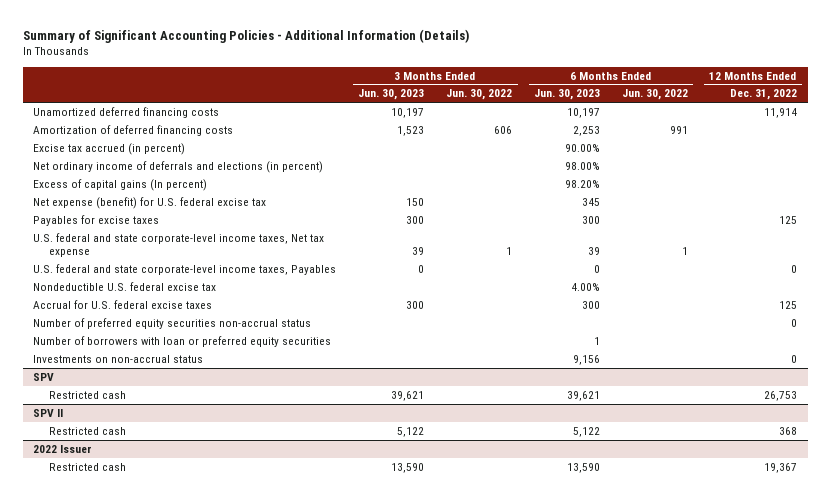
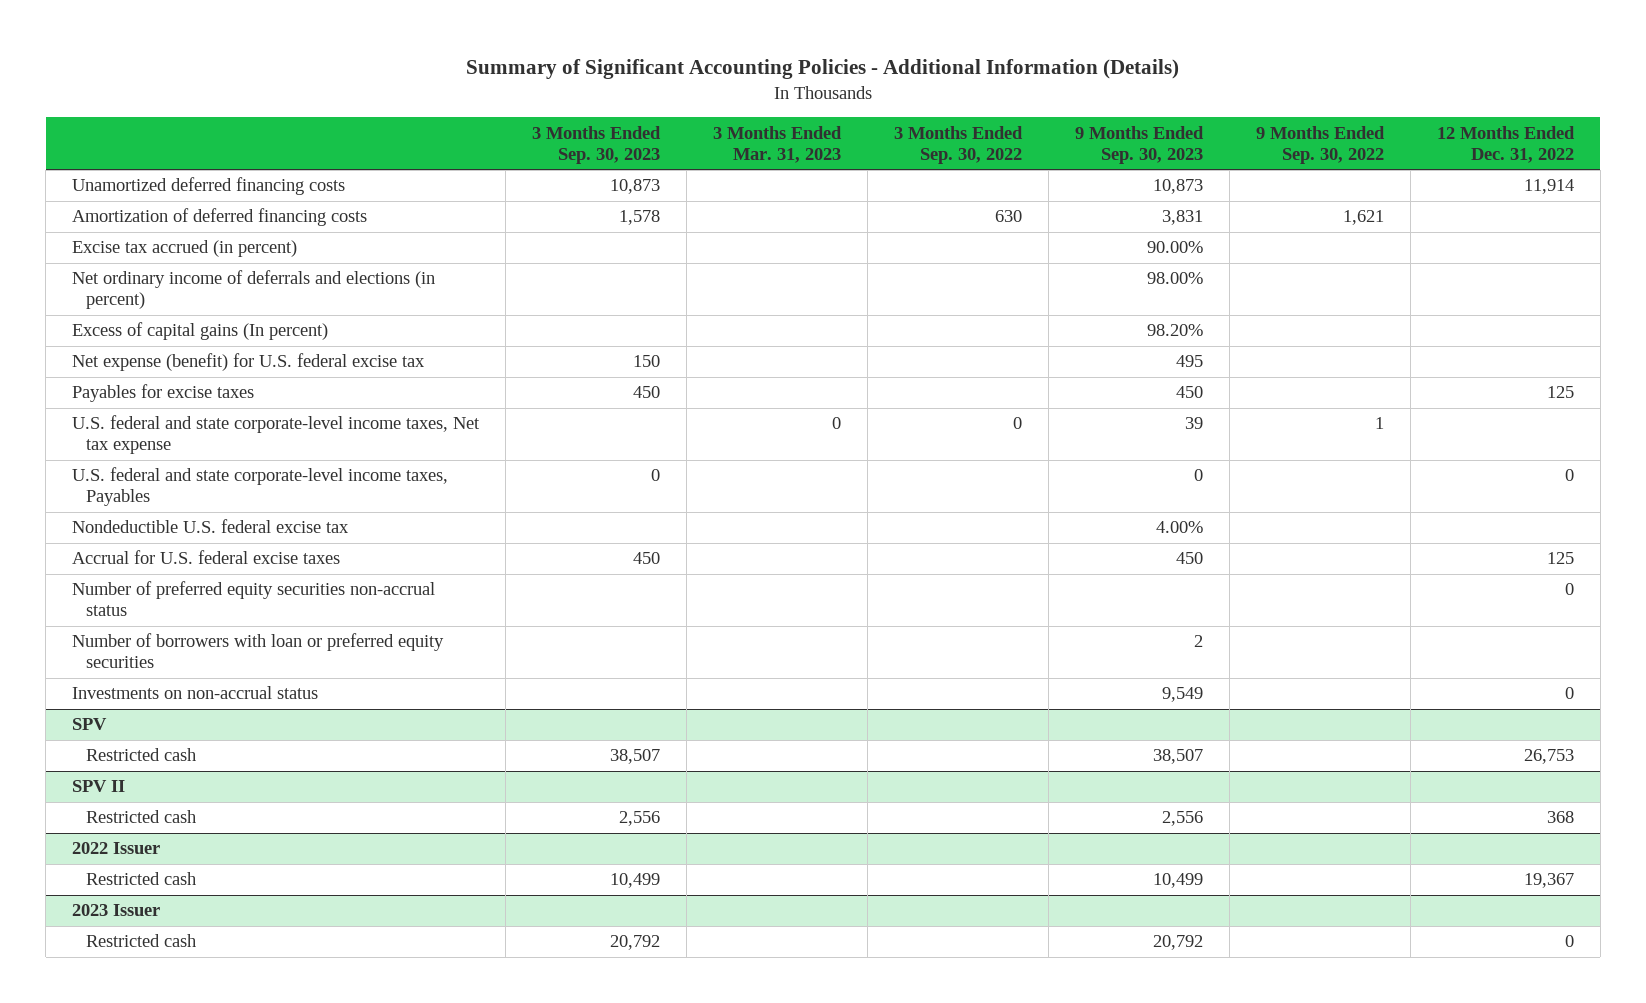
- | 3 Months Ended Jun. 30, 2023 | 3 Months Ended Jun. 30, 2022 | 6 Months Ended Jun. 30, 2023 | 6 Months Ended Jun. 30, 2022 | 12 Months Ended Dec. 31, 2022
+ | 3 Months Ended Sep. 30, 2023 | 3 Months Ended Mar. 31, 2023 | 3 Months Ended Sep. 30, 2022 | 9 Months Ended Sep. 30, 2023 | 9 Months Ended Sep. 30, 2022 | 12 Months Ended Dec. 31, 2022
+ 2023 Issuer
+ Restricted cash | 20,792 | | | 20,792 | | 0

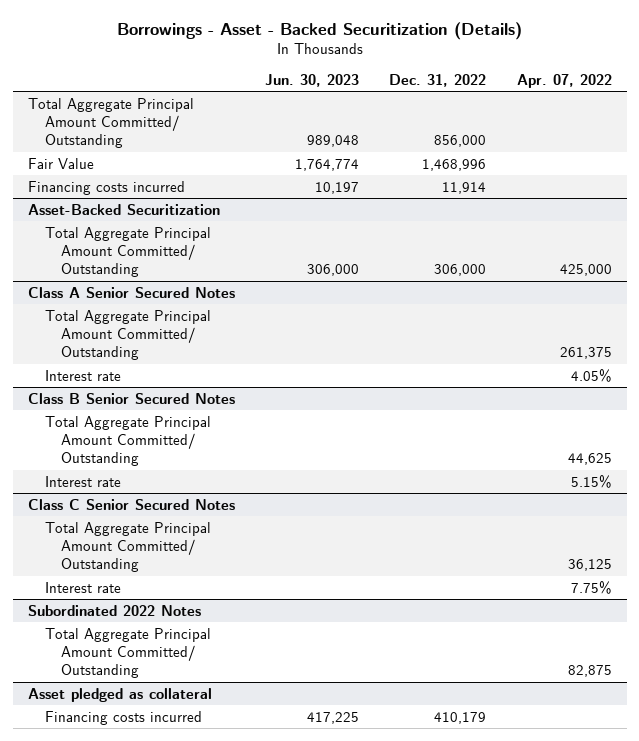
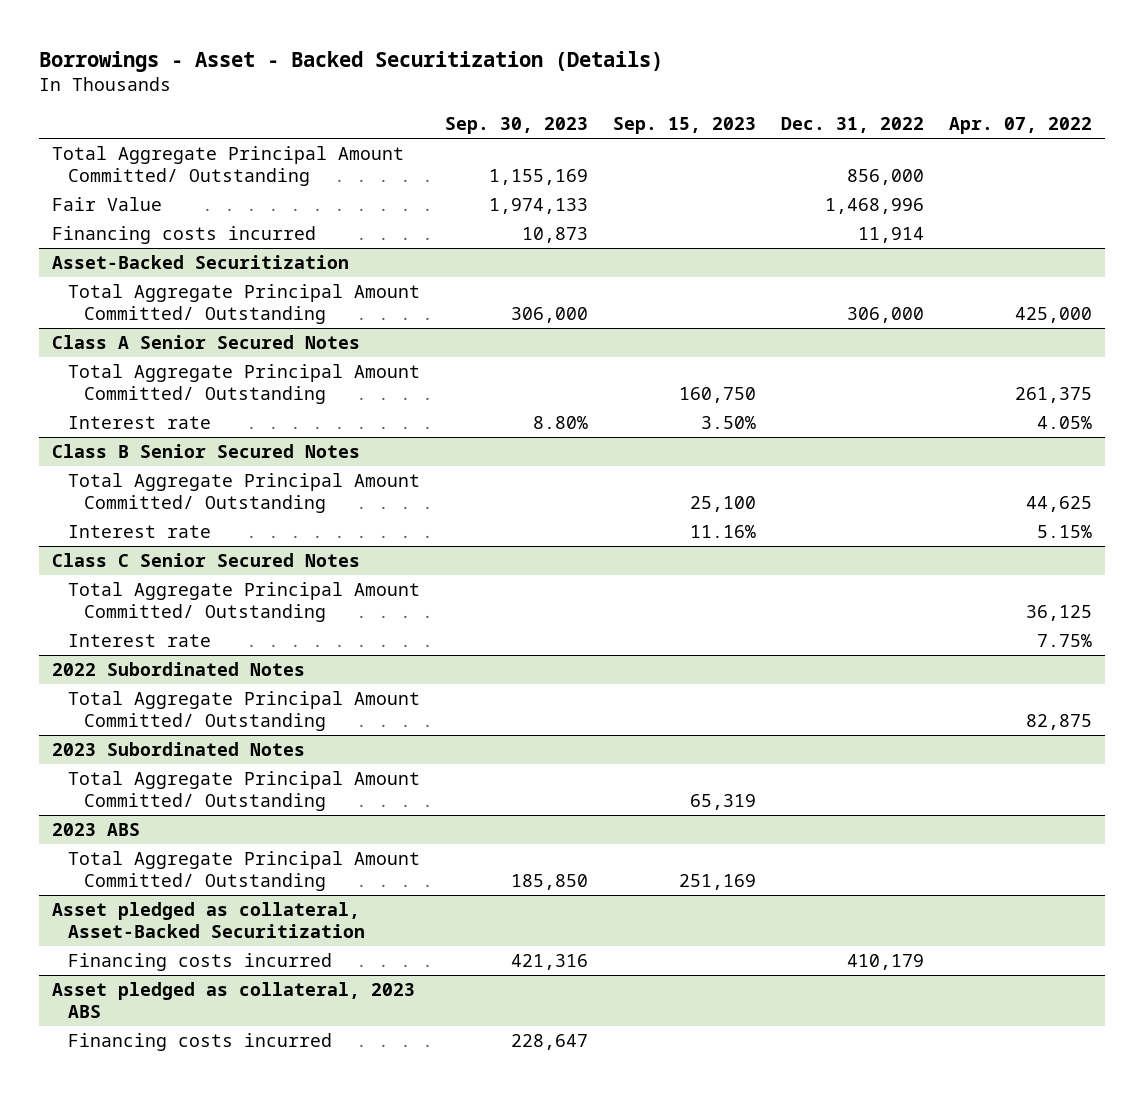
- | Jun. 30, 2023 | Dec. 31, 2022 | Apr. 07, 2022
+ | Sep. 30, 2023 | Sep. 15, 2023 | Dec. 31, 2022 | Apr. 07, 2022
- Subordinated 2022 Notes
+ 2022 Subordinated Notes
- Asset pledged as collateral
+ 2023 Subordinated Notes
+ Total Aggregate Principal Amount Committed/ Outstanding | | 65,319 | |
+ 2023 ABS
+ Total Aggregate Principal Amount Committed/ Outstanding | 185,850 | 251,169 | |
+ Asset pledged as collateral, Asset-Backed Securitization
+ Asset pledged as collateral, 2023 ABS
+ Financing costs incurred | 228,647 | | |

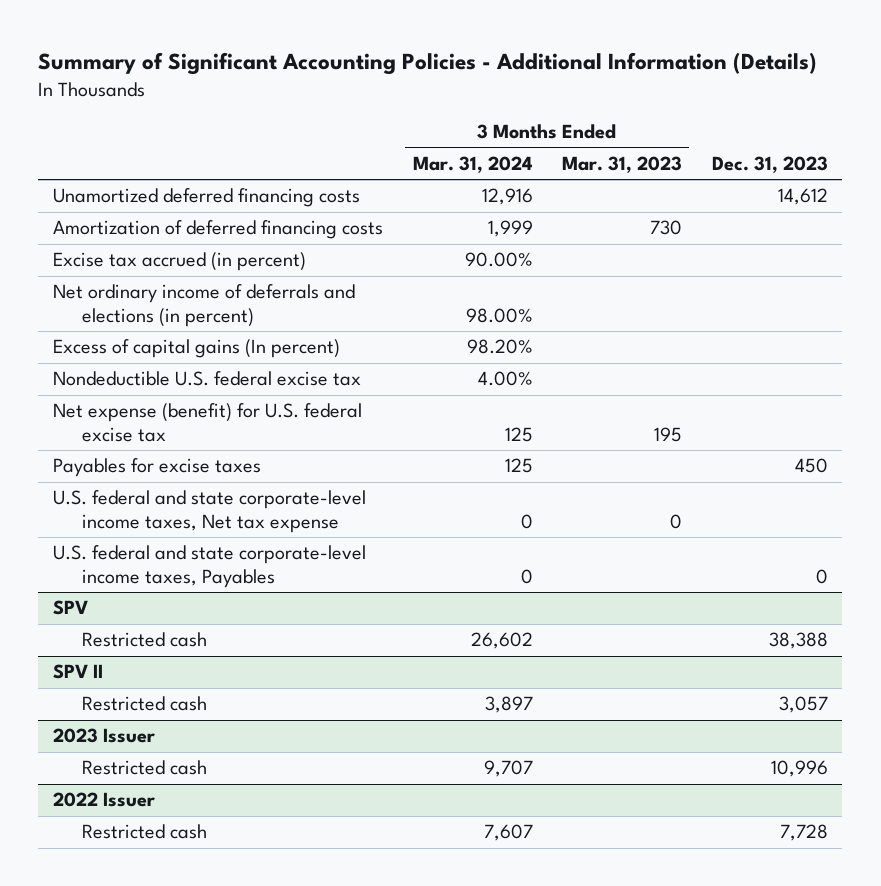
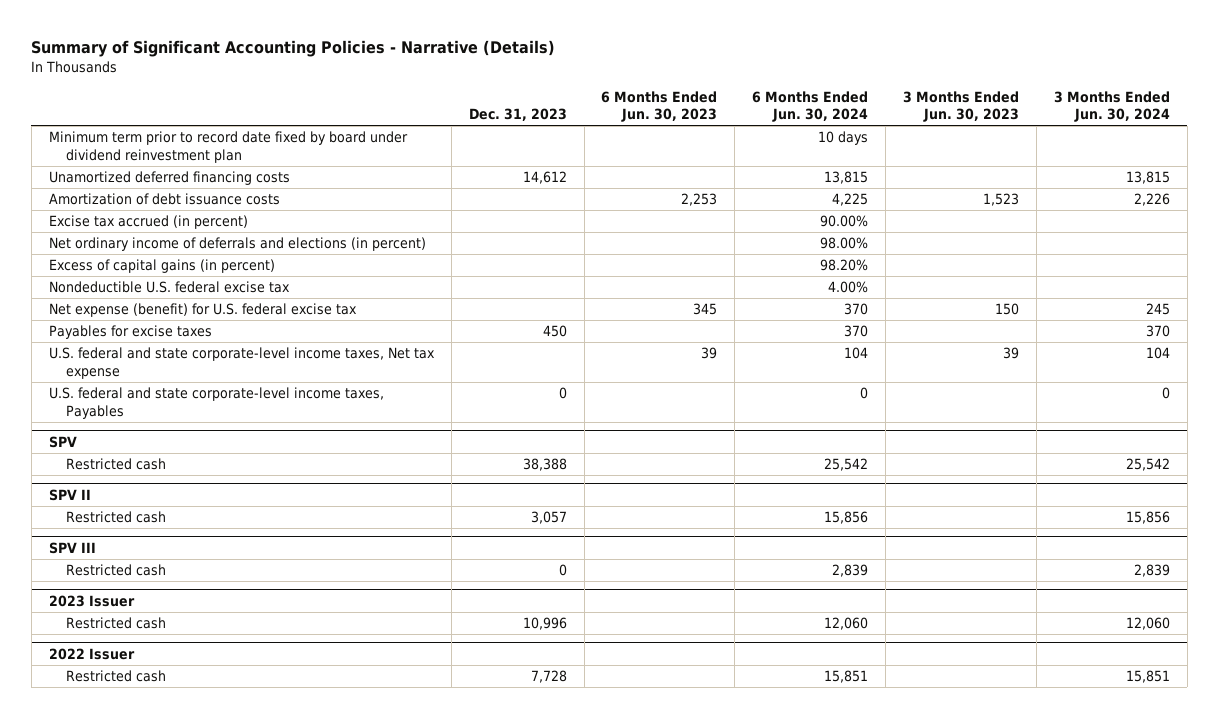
- Summary of Significant Accounting Policies - Additional Information (Details)
+ Summary of Significant Accounting Policies - Narrative (Details)
- | 3 Months Ended Mar. 31, 2024 | 3 Months Ended Mar. 31, 2023 | Dec. 31, 2023
+ | Dec. 31, 2023 | 6 Months Ended Jun. 30, 2023 | 6 Months Ended Jun. 30, 2024 | 3 Months Ended Jun. 30, 2023 | 3 Months Ended Jun. 30, 2024
+ Minimum term prior to record date fixed by board under dividend reinvestment plan | | | 10 days | |
- Amortization of deferred financing costs | 1,999 | 730 |
+ Amortization of debt issuance costs | | 2,253 | 4,225 | 1,523 | 2,226
- Excess of capital gains (In percent) | 98.20% | |
+ Excess of capital gains (in percent) | | | 98.20% | |
+ SPV III
+ Restricted cash | 0 | | 2,839 | | 2,839

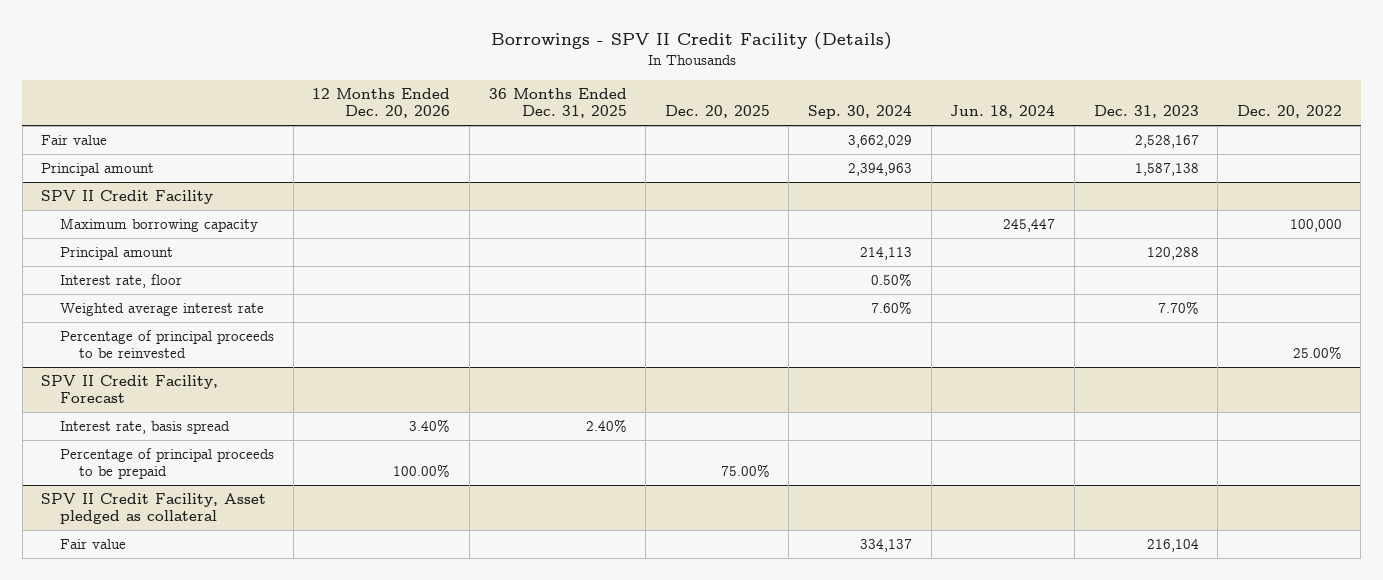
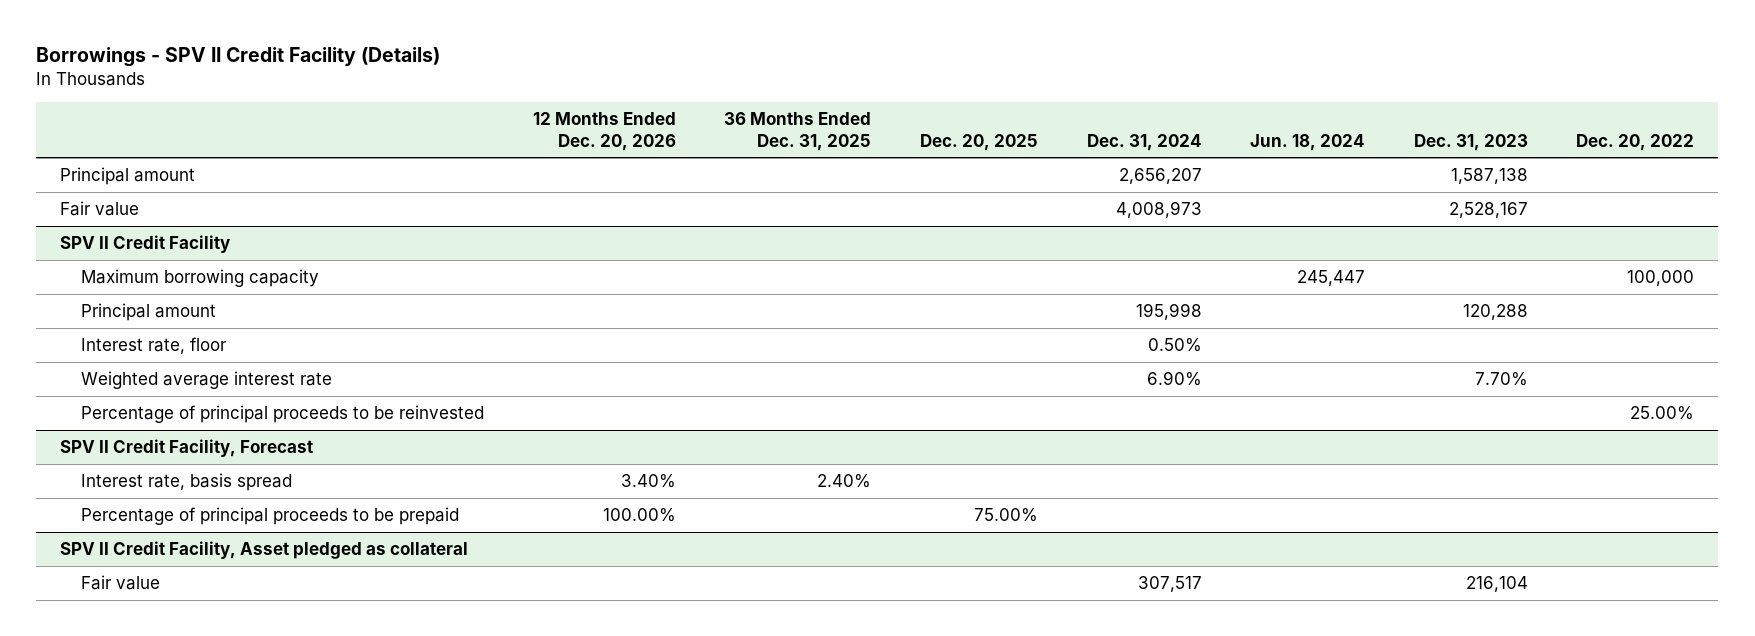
- | 12 Months Ended Dec. 20, 2026 | 36 Months Ended Dec. 31, 2025 | Dec. 20, 2025 | Sep. 30, 2024 | Jun. 18, 2024 | Dec. 31, 2023 | Dec. 20, 2022
+ | 12 Months Ended Dec. 20, 2026 | 36 Months Ended Dec. 31, 2025 | Dec. 20, 2025 | Dec. 31, 2024 | Jun. 18, 2024 | Dec. 31, 2023 | Dec. 20, 2022
moved down: Fair value | | | | 4,008,973 | | 2,528,167 |

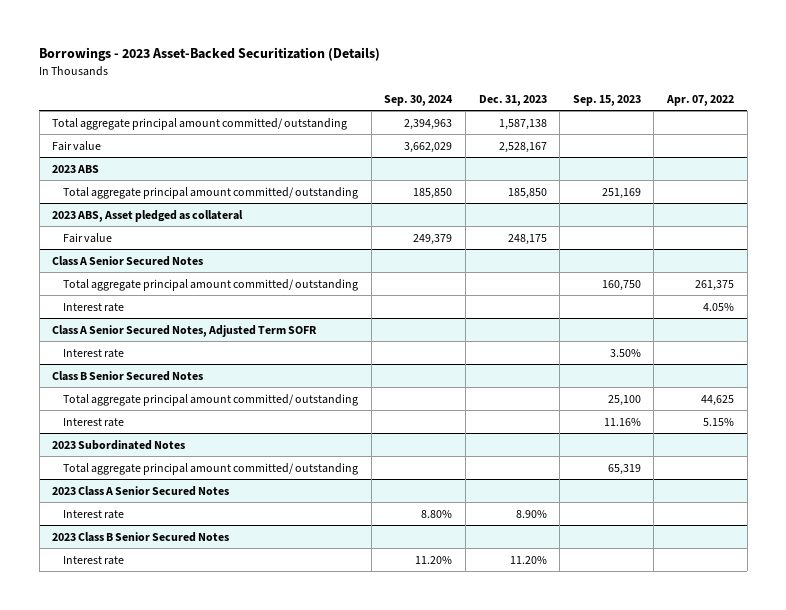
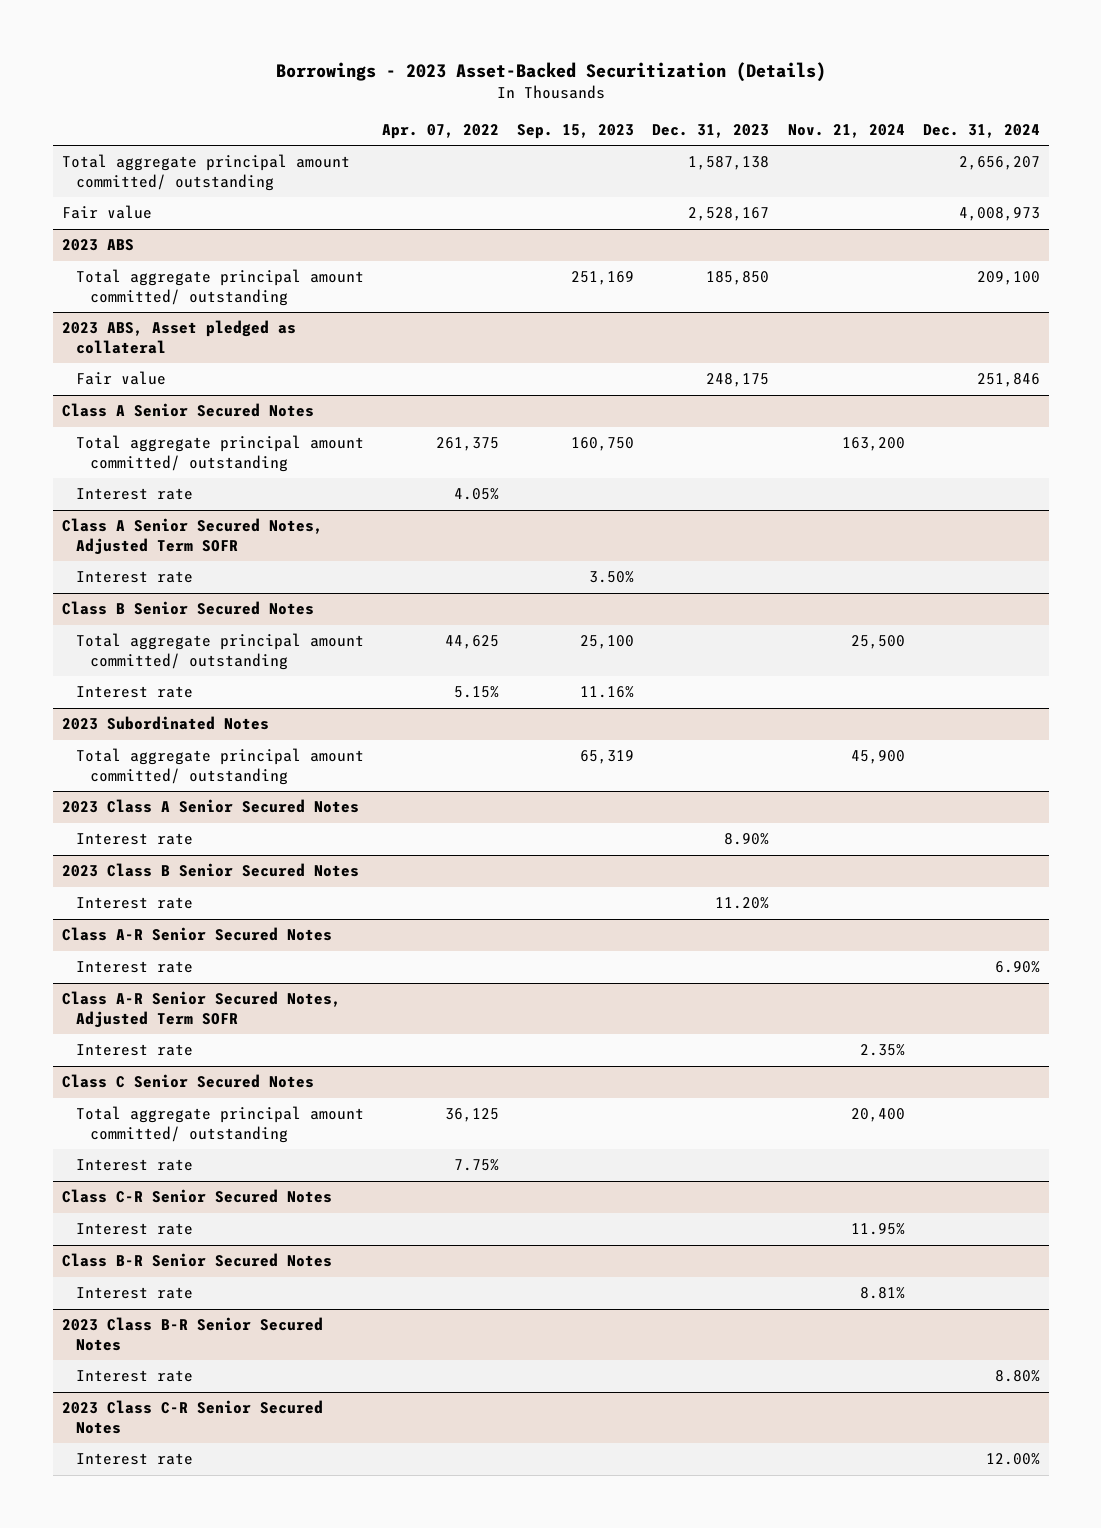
- | Sep. 30, 2024 | Dec. 31, 2023 | Sep. 15, 2023 | Apr. 07, 2022
+ | Apr. 07, 2022 | Sep. 15, 2023 | Dec. 31, 2023 | Nov. 21, 2024 | Dec. 31, 2024
+ Class A-R Senior Secured Notes
+ Interest rate | | | | | 6.90%
+ Class A-R Senior Secured Notes, Adjusted Term SOFR
+ Interest rate | | | | 2.35% |
+ Class C Senior Secured Notes
+ Total aggregate principal amount committed/ outstanding | 36,125 | | | 20,400 |
+ Interest rate | 7.75% | | | |
+ Class C-R Senior Secured Notes
+ Interest rate | | | | 11.95% |
+ Class B-R Senior Secured Notes
+ Interest rate | | | | 8.81% |
+ 2023 Class B-R Senior Secured Notes
+ Interest rate | | | | | 8.80%
+ 2023 Class C-R Senior Secured Notes
+ Interest rate | | | | | 12.00%

